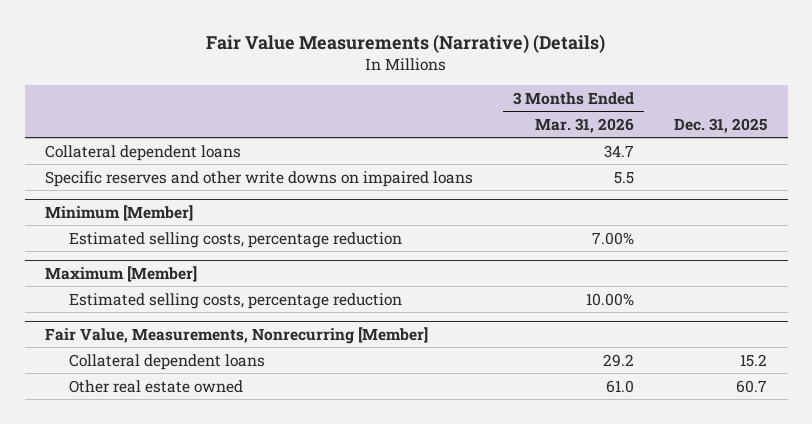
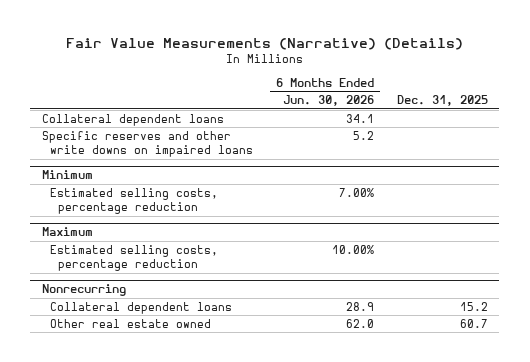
- | 3 Months Ended Mar. 31, 2026 | Dec. 31, 2025
+ | 6 Months Ended Jun. 30, 2026 | Dec. 31, 2025
- Minimum [Member]
+ Minimum
- Maximum [Member]
+ Maximum
- Fair Value, Measurements, Nonrecurring [Member]
+ Nonrecurring

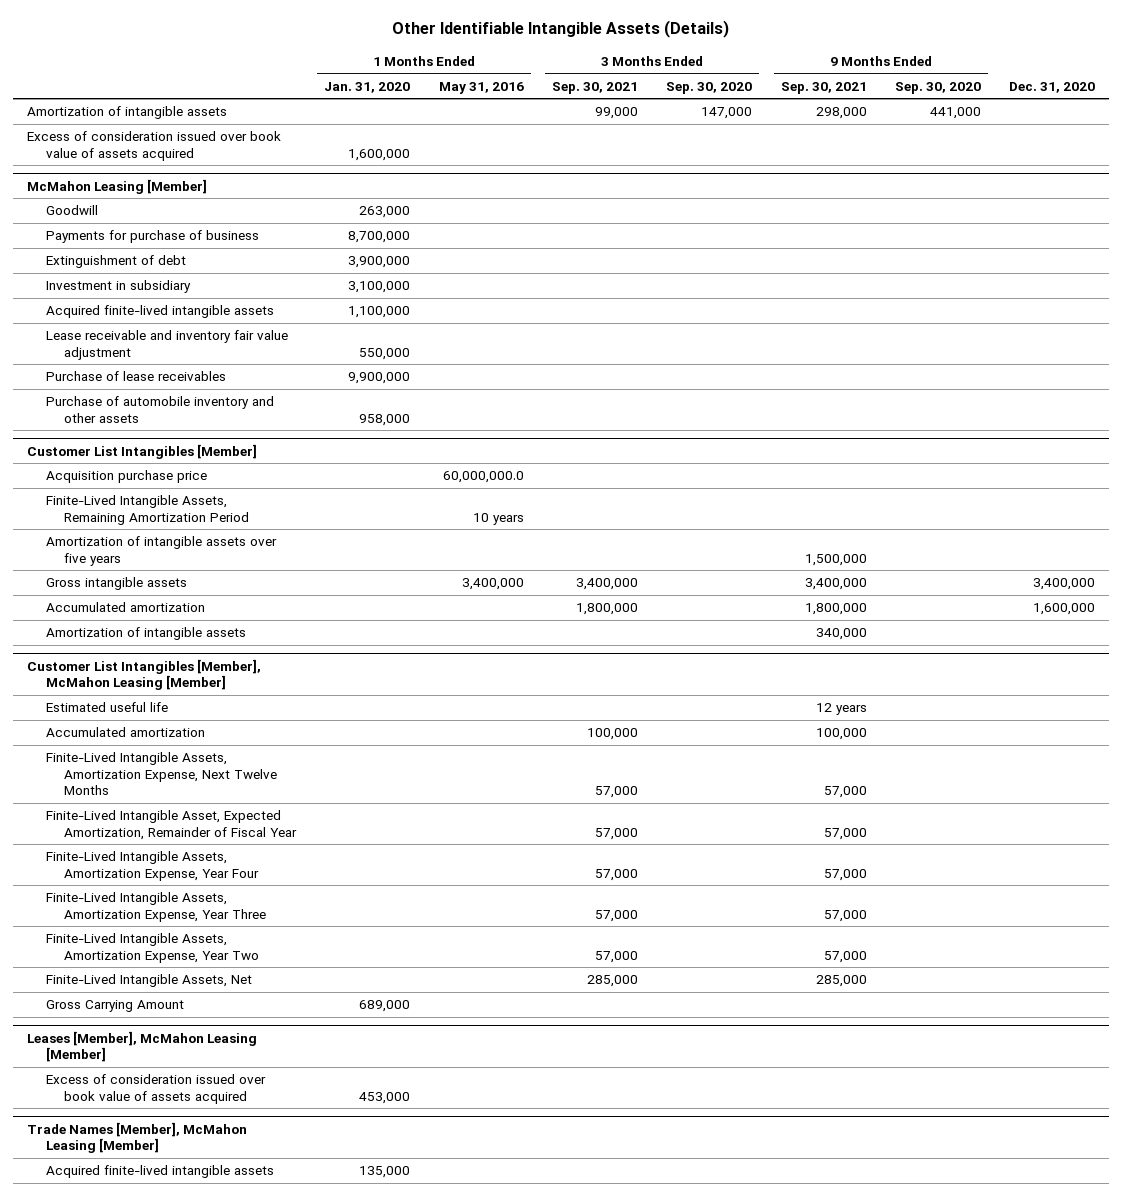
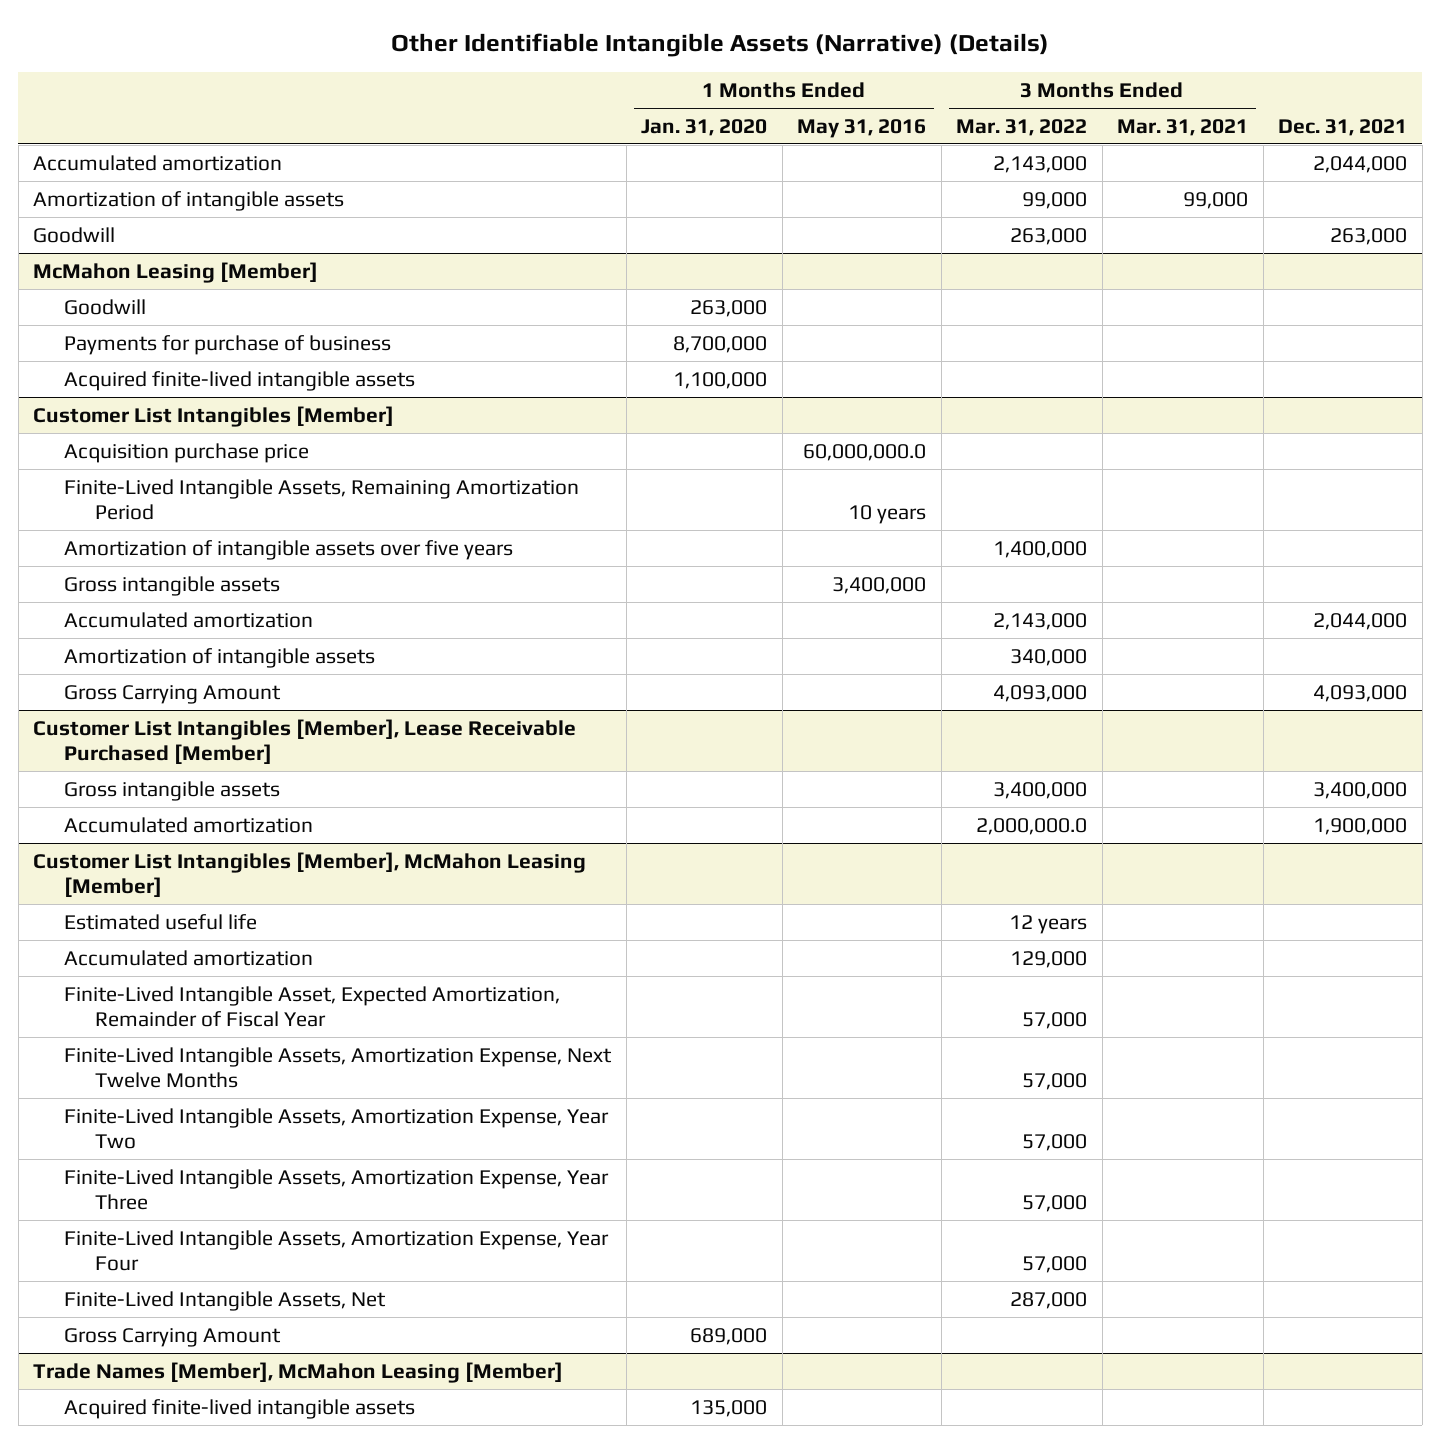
- Other Identifiable Intangible Assets (Details)
+ Other Identifiable Intangible Assets (Narrative) (Details)
- | 1 Months Ended Jan. 31, 2020 | 1 Months Ended May 31, 2016 | 3 Months Ended Sep. 30, 2021 | 3 Months Ended Sep. 30, 2020 | 9 Months Ended Sep. 30, 2021 | 9 Months Ended Sep. 30, 2020 | Dec. 31, 2020
+ | 1 Months Ended Jan. 31, 2020 | 1 Months Ended May 31, 2016 | 3 Months Ended Mar. 31, 2022 | 3 Months Ended Mar. 31, 2021 | Dec. 31, 2021
+ Accumulated amortization | | | 2,143,000 | | 2,044,000
- Excess of consideration issued over book value of assets acquired | 1,600,000 | | | | | |
+ Goodwill | | | 263,000 | | 263,000
@ McMahon Leasing [Member]
- Extinguishment of debt | 3,900,000 | | | | | |
- Investment in subsidiary | 3,100,000 | | | | | |
- Lease receivable and inventory fair value adjustment | 550,000 | | | | | |
- Purchase of lease receivables | 9,900,000 | | | | | |
- Purchase of automobile inventory and other assets | 958,000 | | | | | |
@ Customer List Intangibles [Member]
+ Gross Carrying Amount | | | 4,093,000 | | 4,093,000
+ Customer List Intangibles [Member], Lease Receivable Purchased [Member]
+ Gross intangible assets | | | 3,400,000 | | 3,400,000
+ Accumulated amortization | | | 2,000,000.0 | | 1,900,000
@ Customer List Intangibles [Member], McMahon Leasing [Member]
moved down: Finite-Lived Intangible Assets, Amortization Expense, Next Twelve Months | | | 57,000 | |
moved down: Finite-Lived Intangible Assets, Amortization Expense, Year Three | | | 57,000 | |
moved down: Finite-Lived Intangible Assets, Amortization Expense, Year Four | | | 57,000 | |
- Leases [Member], McMahon Leasing [Member]
- Excess of consideration issued over book value of assets acquired | 453,000 | | | | | |

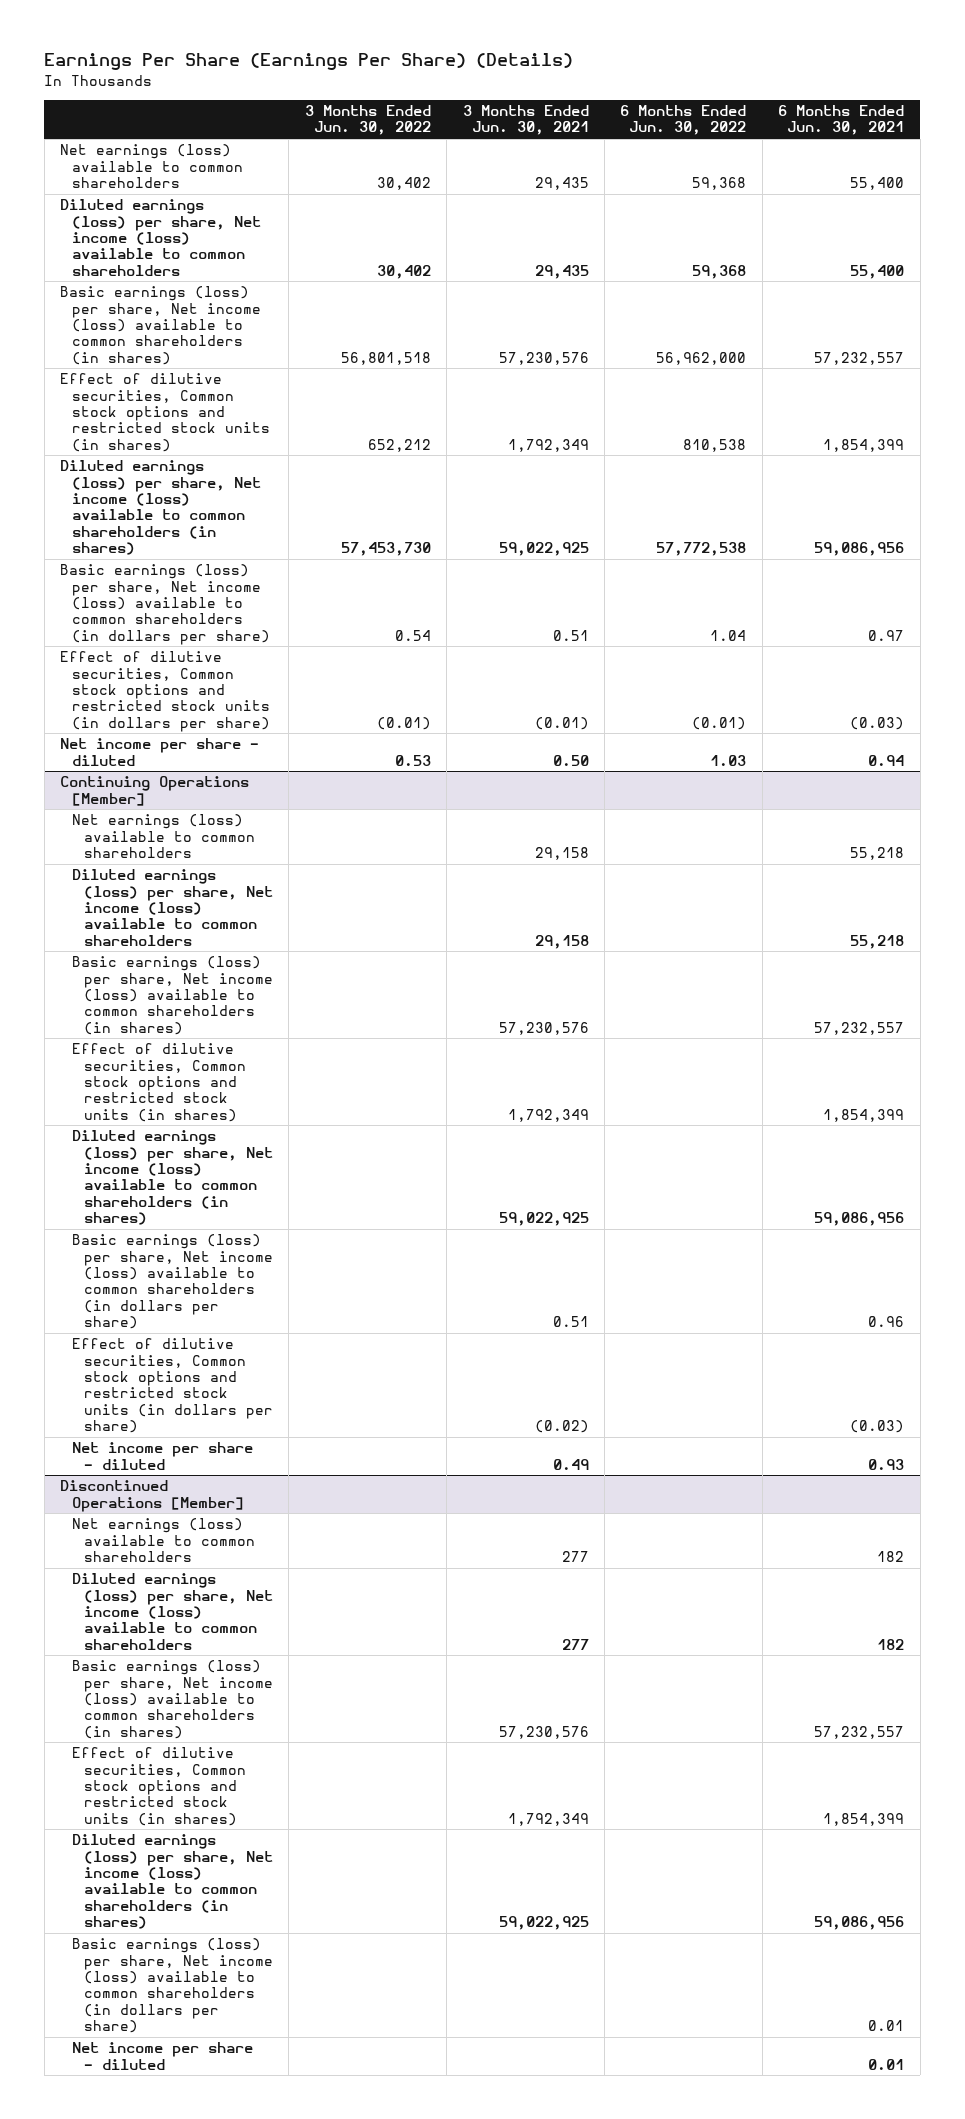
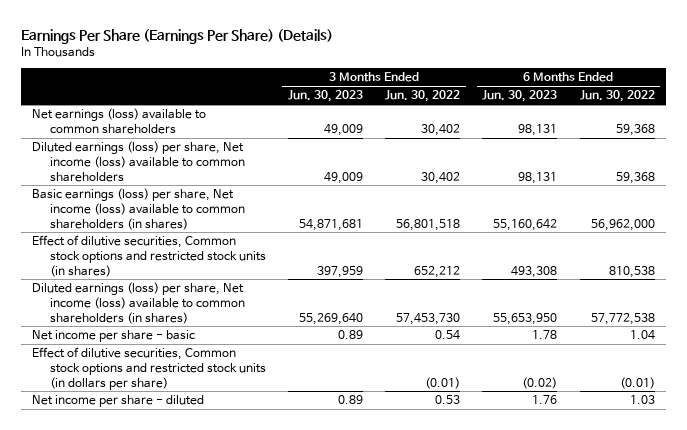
- | 3 Months Ended Jun. 30, 2022 | 3 Months Ended Jun. 30, 2021 | 6 Months Ended Jun. 30, 2022 | 6 Months Ended Jun. 30, 2021
+ | 3 Months Ended Jun. 30, 2023 | 3 Months Ended Jun. 30, 2022 | 6 Months Ended Jun. 30, 2023 | 6 Months Ended Jun. 30, 2022
- Basic earnings (loss) per share, Net income (loss) available to common shareholders (in dollars per share) | 0.54 | 0.51 | 1.04 | 0.97
+ Net income per share - basic | 0.89 | 0.54 | 1.78 | 1.04
- Continuing Operations [Member]
- Net earnings (loss) available to common shareholders | | 29,158 | | 55,218
- Diluted earnings (loss) per share, Net income (loss) available to common shareholders | | 29,158 | | 55,218
- Basic earnings (loss) per share, Net income (loss) available to common shareholders (in shares) | | 57,230,576 | | 57,232,557
- Effect of dilutive securities, Common stock options and restricted stock units (in shares) | | 1,792,349 | | 1,854,399
- Diluted earnings (loss) per share, Net income (loss) available to common shareholders (in shares) | | 59,022,925 | | 59,086,956
- Basic earnings (loss) per share, Net income (loss) available to common shareholders (in dollars per share) | | 0.51 | | 0.96
- Effect of dilutive securities, Common stock options and restricted stock units (in dollars per share) | | (0.02) | | (0.03)
- Net income per share - diluted | | 0.49 | | 0.93
- Discontinued Operations [Member]
- Net earnings (loss) available to common shareholders | | 277 | | 182
- Diluted earnings (loss) per share, Net income (loss) available to common shareholders | | 277 | | 182
- Basic earnings (loss) per share, Net income (loss) available to common shareholders (in shares) | | 57,230,576 | | 57,232,557
- Effect of dilutive securities, Common stock options and restricted stock units (in shares) | | 1,792,349 | | 1,854,399
- Diluted earnings (loss) per share, Net income (loss) available to common shareholders (in shares) | | 59,022,925 | | 59,086,956
- Basic earnings (loss) per share, Net income (loss) available to common shareholders (in dollars per share) | | | | 0.01
- Net income per share - diluted | | | | 0.01

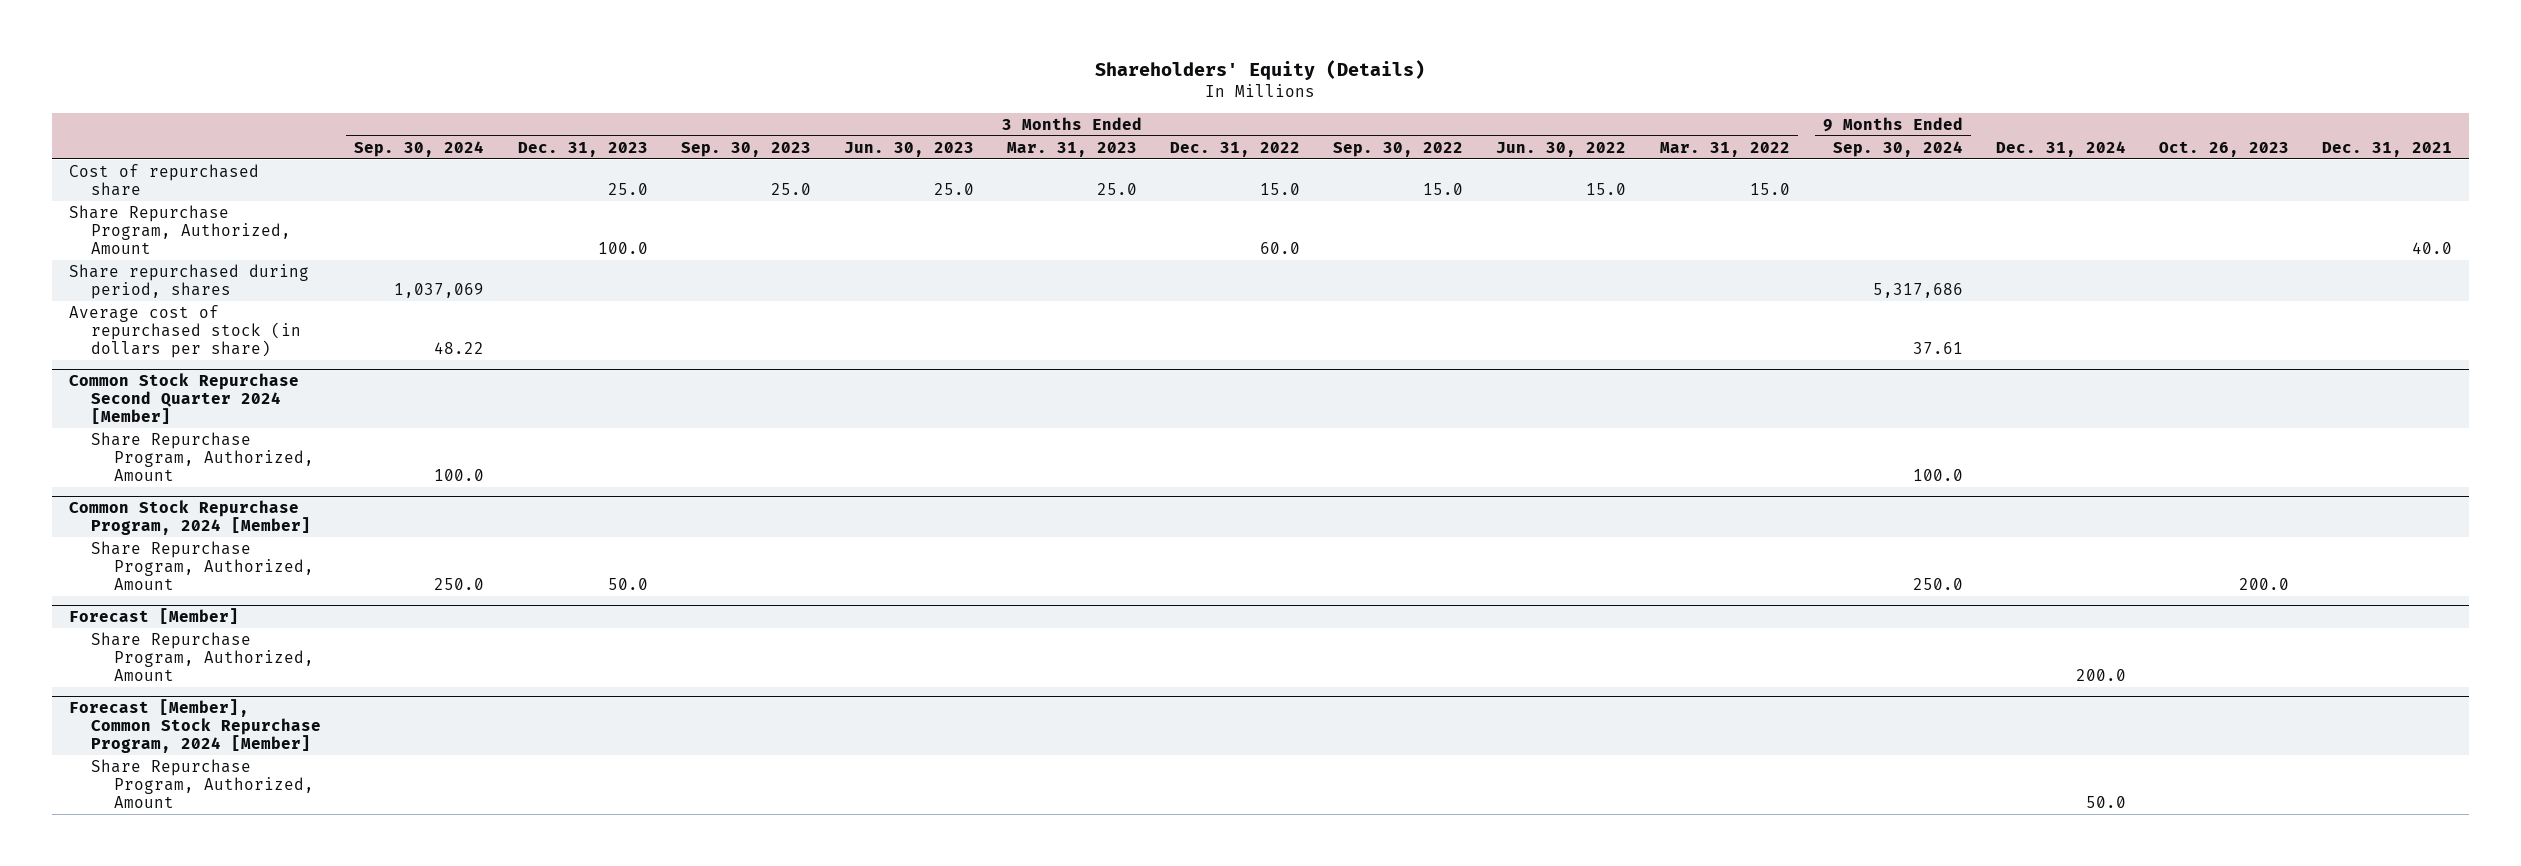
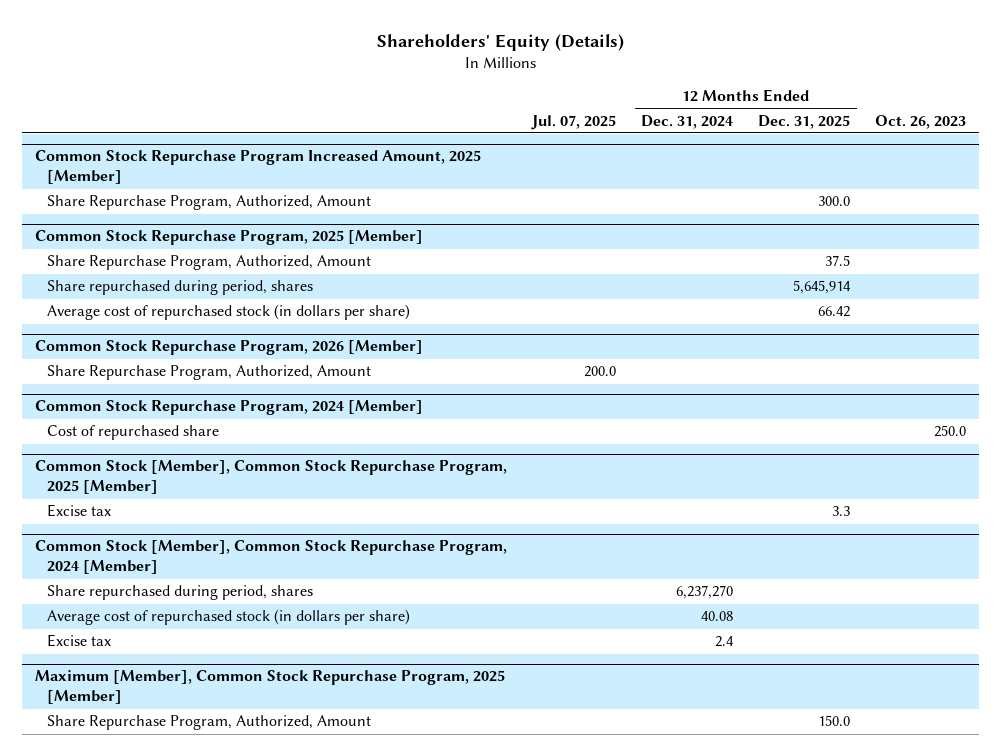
- | 3 Months Ended Sep. 30, 2024 | 3 Months Ended Dec. 31, 2023 | 3 Months Ended Sep. 30, 2023 | 3 Months Ended Jun. 30, 2023 | 3 Months Ended Mar. 31, 2023 | 3 Months Ended Dec. 31, 2022 | 3 Months Ended Sep. 30, 2022 | 3 Months Ended Jun. 30, 2022 | 3 Months Ended Mar. 31, 2022 | 9 Months Ended Sep. 30, 2024 | Dec. 31, 2024 | Oct. 26, 2023 | Dec. 31, 2021
+ | Jul. 07, 2025 | 12 Months Ended Dec. 31, 2024 | 12 Months Ended Dec. 31, 2025 | Oct. 26, 2023
- Cost of repurchased share | | 25.0 | 25.0 | 25.0 | 25.0 | 15.0 | 15.0 | 15.0 | 15.0 | | | |
- Share Repurchase Program, Authorized, Amount | | 100.0 | | | | 60.0 | | | | | | | 40.0
- Share repurchased during period, shares | 1,037,069 | | | | | | | | | 5,317,686 | | |
- Average cost of repurchased stock (in dollars per share) | 48.22 | | | | | | | | | 37.61 | | |
- Common Stock Repurchase Second Quarter 2024 [Member]
- Share Repurchase Program, Authorized, Amount | 100.0 | | | | | | | | | 100.0 | | |
+ Common Stock Repurchase Program Increased Amount, 2025 [Member]
+ Share Repurchase Program, Authorized, Amount | | | 300.0 |
+ Common Stock Repurchase Program, 2025 [Member]
+ Share Repurchase Program, Authorized, Amount | | | 37.5 |
+ Share repurchased during period, shares | | | 5,645,914 |
+ Average cost of repurchased stock (in dollars per share) | | | 66.42 |
+ Common Stock Repurchase Program, 2026 [Member]
+ Share Repurchase Program, Authorized, Amount | 200.0 | | |
@ Common Stock Repurchase Program, 2024 [Member]
- Share Repurchase Program, Authorized, Amount | 250.0 | 50.0 | | | | | | | | 250.0 | | 200.0 |
- Forecast [Member]
- Share Repurchase Program, Authorized, Amount | | | | | | | | | | | 200.0 | |
- Forecast [Member], Common Stock Repurchase Program, 2024 [Member]
- Share Repurchase Program, Authorized, Amount | | | | | | | | | | | 50.0 | |
@ Common Stock Repurchase Program, 2024 [Member]
+ Cost of repurchased share | | | | 250.0
+ Common Stock [Member], Common Stock Repurchase Program, 2025 [Member]
+ Excise tax | | | 3.3 |
+ Common Stock [Member], Common Stock Repurchase Program, 2024 [Member]
+ Share repurchased during period, shares | | 6,237,270 | |
+ Average cost of repurchased stock (in dollars per share) | | 40.08 | |
+ Excise tax | | 2.4 | |
+ Maximum [Member], Common Stock Repurchase Program, 2025 [Member]
+ Share Repurchase Program, Authorized, Amount | | | 150.0 |

